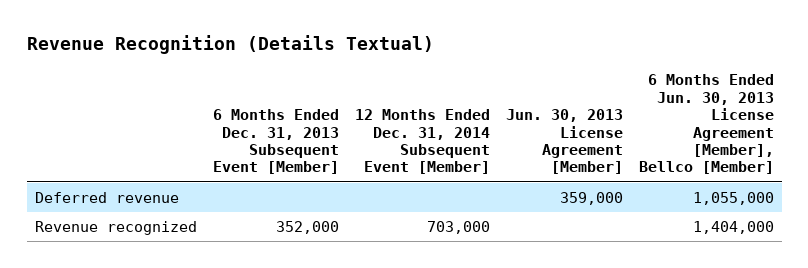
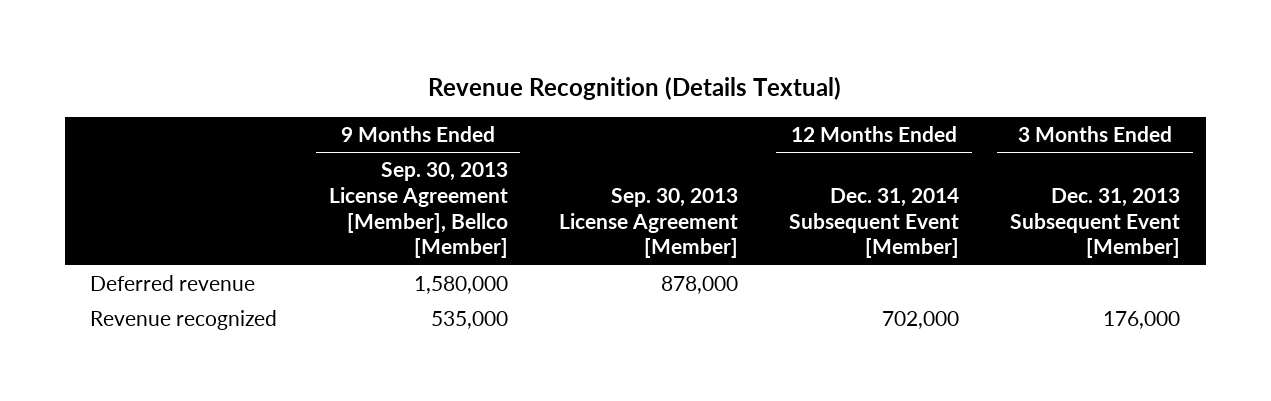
- | 6 Months Ended Dec. 31, 2013 Subsequent Event [Member] | 12 Months Ended Dec. 31, 2014 Subsequent Event [Member] | Jun. 30, 2013 License Agreement [Member] | 6 Months Ended Jun. 30, 2013 License Agreement [Member], Bellco [Member]
+ | 9 Months Ended Sep. 30, 2013 License Agreement [Member], Bellco [Member] | Sep. 30, 2013 License Agreement [Member] | 12 Months Ended Dec. 31, 2014 Subsequent Event [Member] | 3 Months Ended Dec. 31, 2013 Subsequent Event [Member]
- Revenue recognized | 352,000 | 703,000 | | 1,404,000
+ Revenue recognized | 535,000 | | 702,000 | 176,000

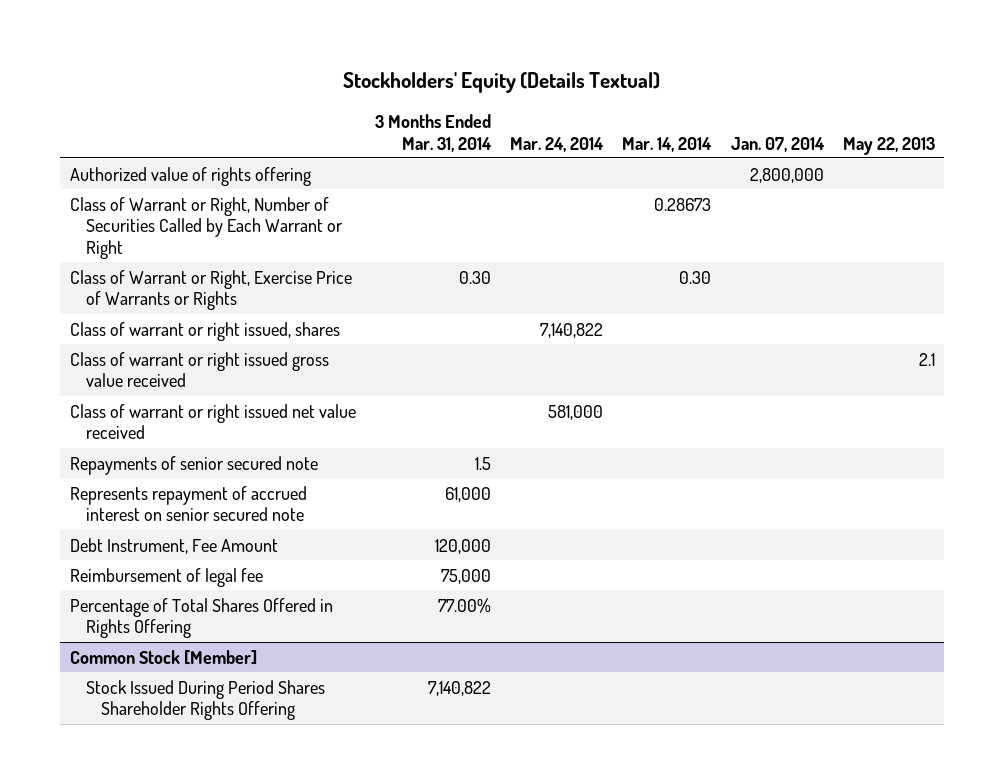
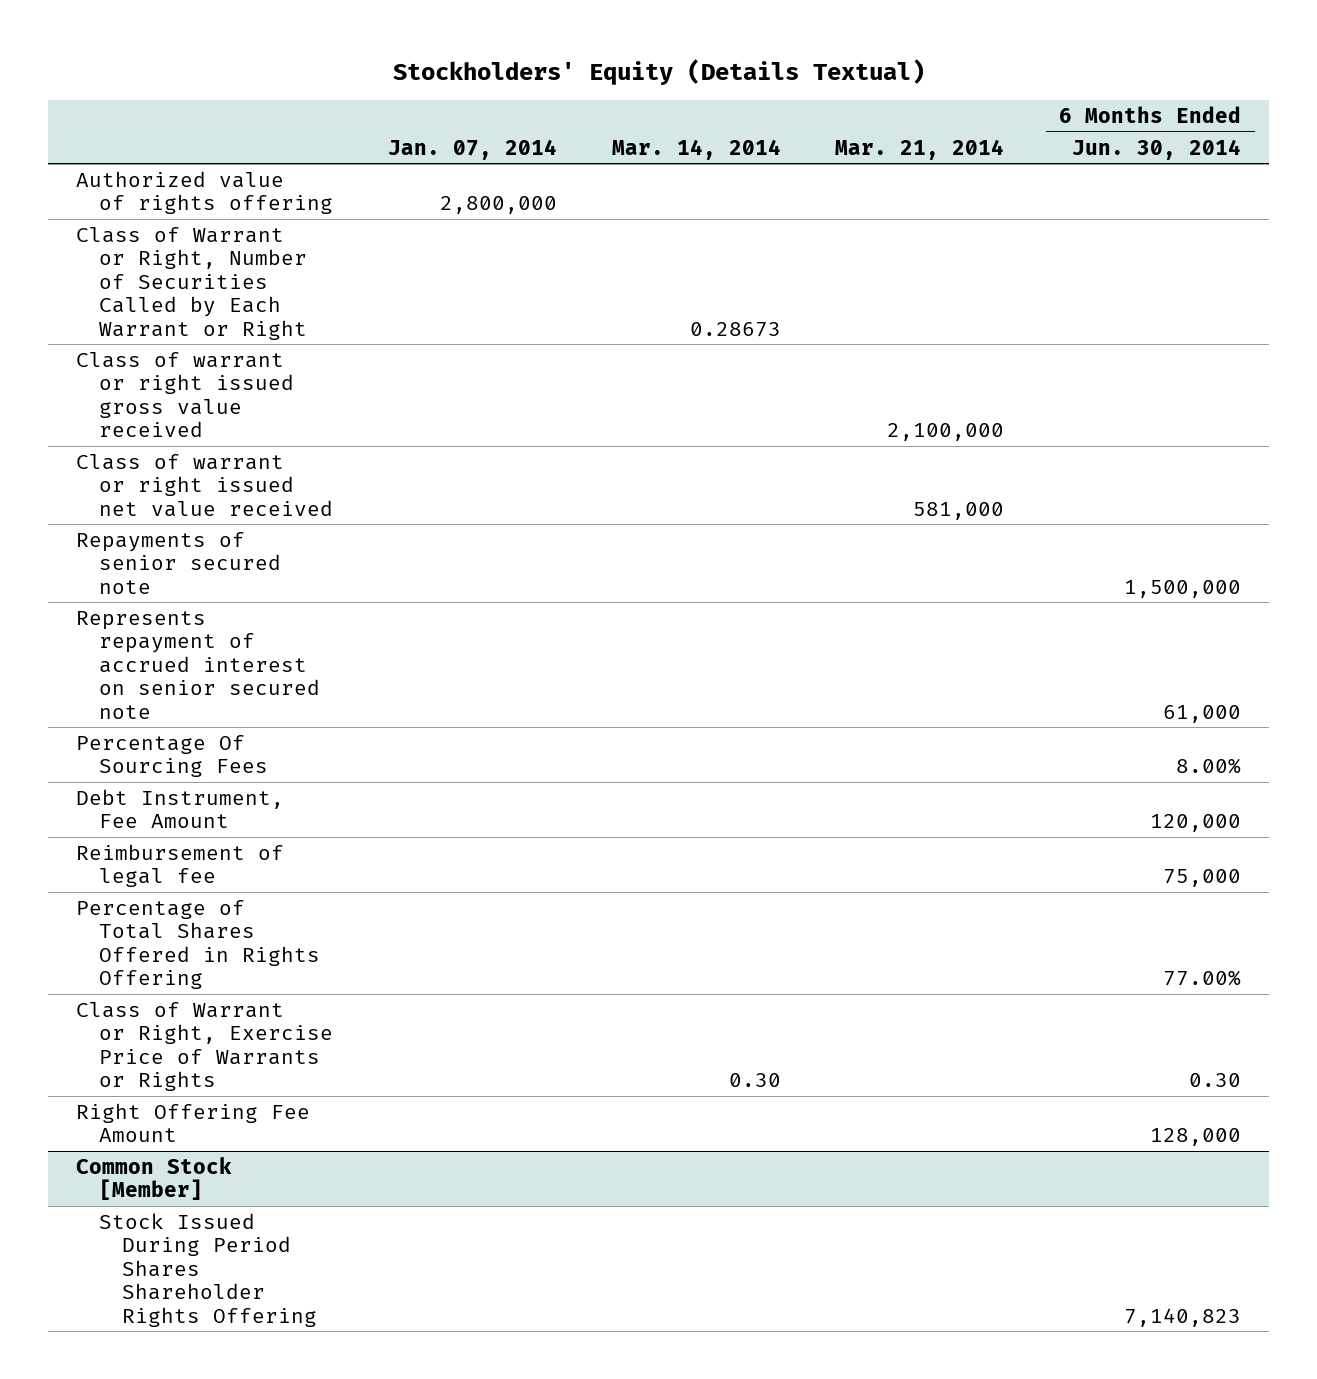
- | 3 Months Ended Mar. 31, 2014 | Mar. 24, 2014 | Mar. 14, 2014 | Jan. 07, 2014 | May 22, 2013
+ | Jan. 07, 2014 | Mar. 14, 2014 | Mar. 21, 2014 | 6 Months Ended Jun. 30, 2014
- Class of warrant or right issued, shares | | 7,140,822 | | |
+ Percentage Of Sourcing Fees | | | | 8.00%
moved down: Class of Warrant or Right, Exercise Price of Warrants or Rights | | 0.30 | | 0.30
+ Right Offering Fee Amount | | | | 128,000

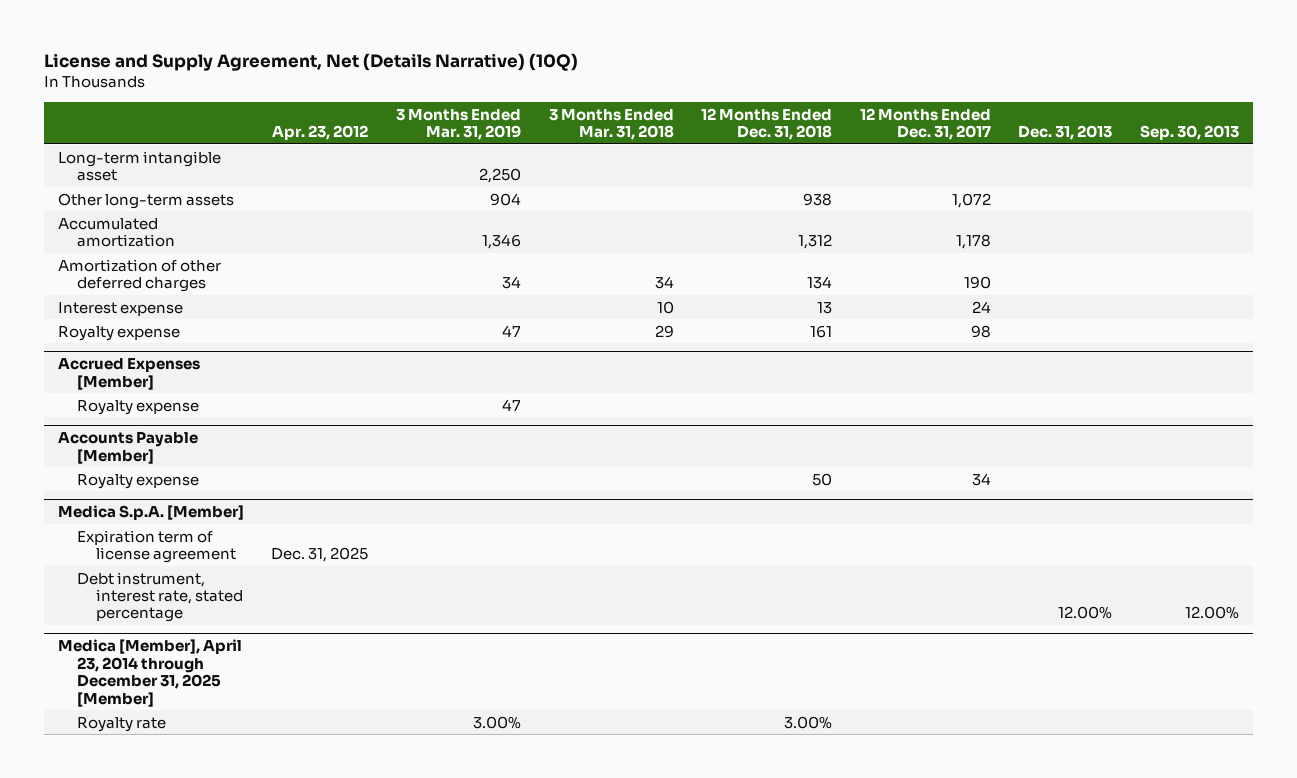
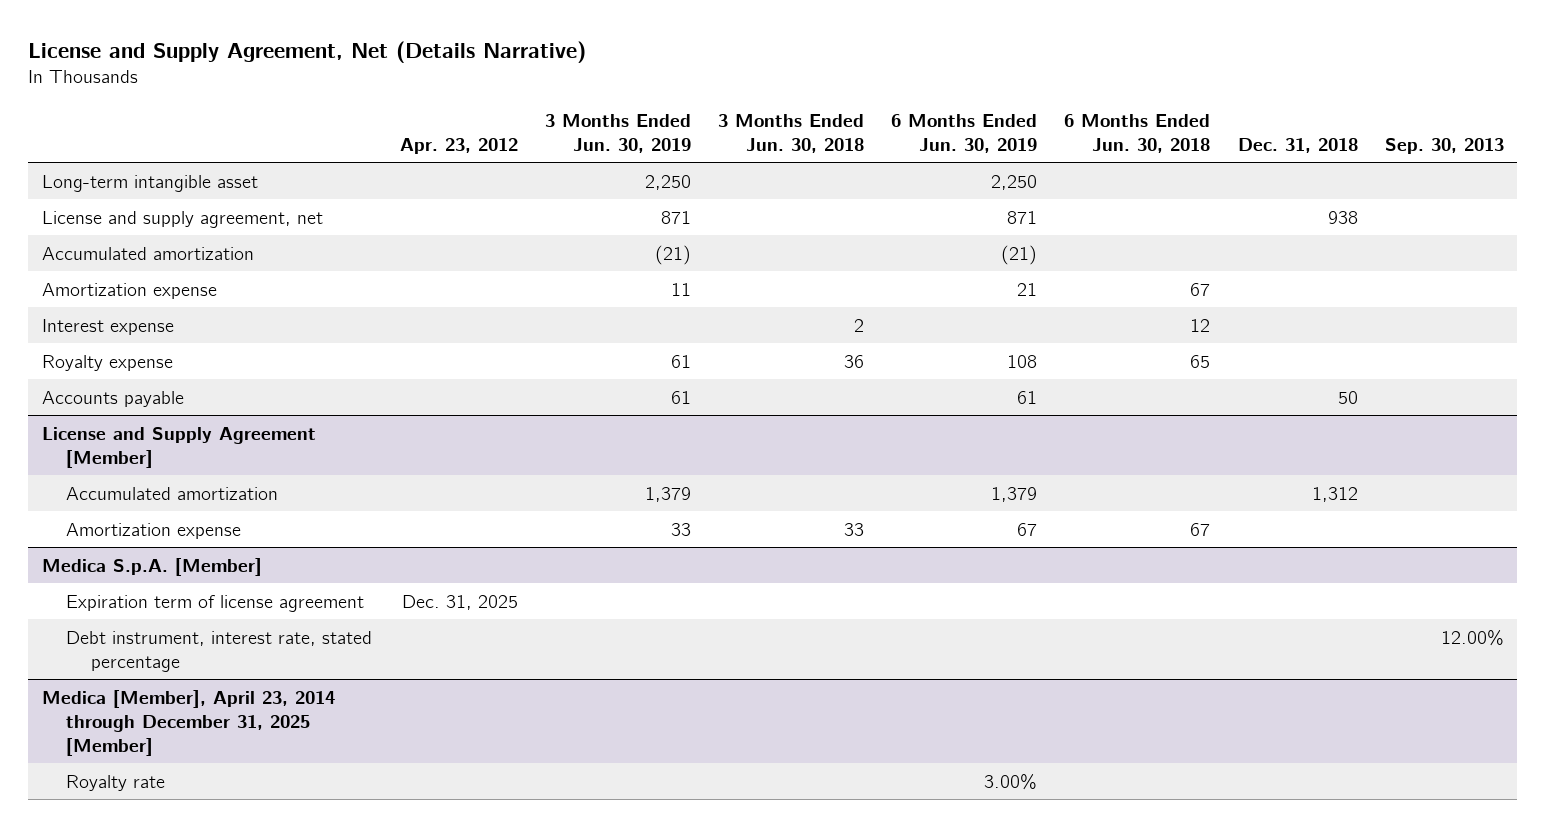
- License and Supply Agreement, Net (Details Narrative) (10Q)
+ License and Supply Agreement, Net (Details Narrative)
- | Apr. 23, 2012 | 3 Months Ended Mar. 31, 2019 | 3 Months Ended Mar. 31, 2018 | 12 Months Ended Dec. 31, 2018 | 12 Months Ended Dec. 31, 2017 | Dec. 31, 2013 | Sep. 30, 2013
+ | Apr. 23, 2012 | 3 Months Ended Jun. 30, 2019 | 3 Months Ended Jun. 30, 2018 | 6 Months Ended Jun. 30, 2019 | 6 Months Ended Jun. 30, 2018 | Dec. 31, 2018 | Sep. 30, 2013
- Other long-term assets | | 904 | | 938 | 1,072 | |
+ License and supply agreement, net | | 871 | | 871 | | 938 |
- Amortization of other deferred charges | | 34 | 34 | 134 | 190 | |
+ Amortization expense | | 11 | | 21 | 67 | |
- Accrued Expenses [Member]
- Royalty expense | | 47 | | | | |
- Accounts Payable [Member]
- Royalty expense | | | | 50 | 34 | |
+ Accounts payable | | 61 | | 61 | | 50 |
+ License and Supply Agreement [Member]
+ Accumulated amortization | | 1,379 | | 1,379 | | 1,312 |
+ Amortization expense | | 33 | 33 | 67 | 67 | |

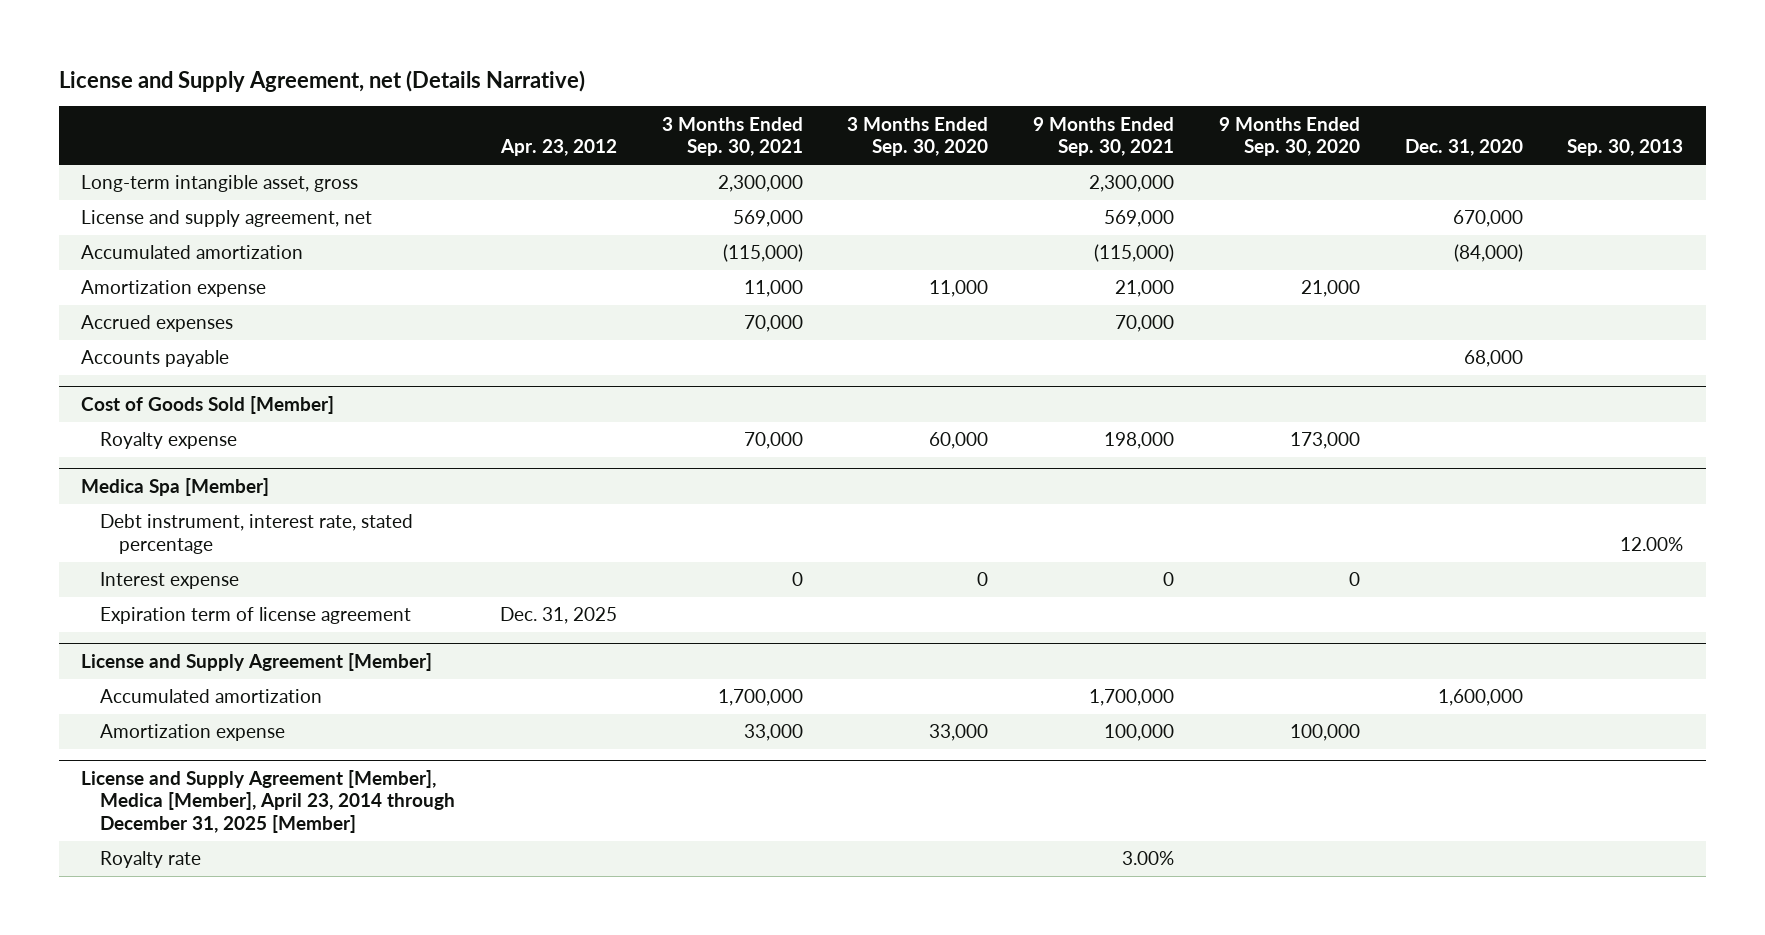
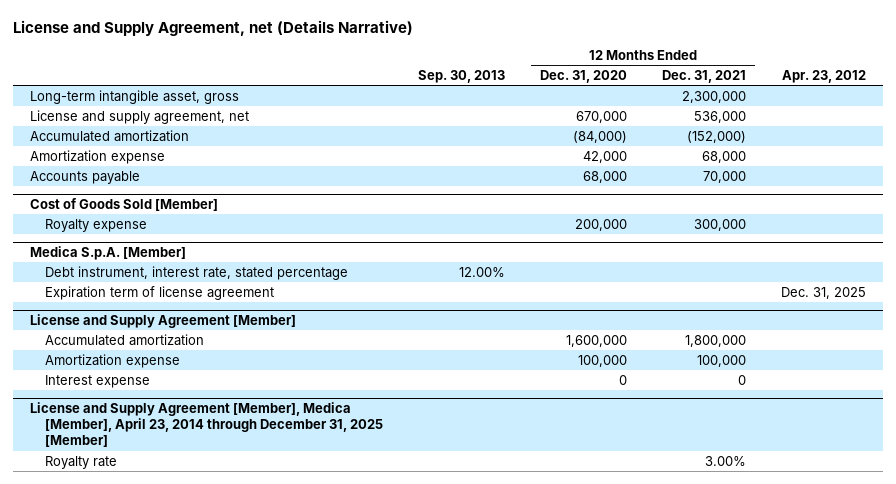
- | Apr. 23, 2012 | 3 Months Ended Sep. 30, 2021 | 3 Months Ended Sep. 30, 2020 | 9 Months Ended Sep. 30, 2021 | 9 Months Ended Sep. 30, 2020 | Dec. 31, 2020 | Sep. 30, 2013
+ | Sep. 30, 2013 | 12 Months Ended Dec. 31, 2020 | 12 Months Ended Dec. 31, 2021 | Apr. 23, 2012
- Accrued expenses | | 70,000 | | 70,000 | | |
- Medica Spa [Member]
+ Medica S.p.A. [Member]
- Interest expense | | 0 | 0 | 0 | 0 | |
@ License and Supply Agreement [Member]
+ Interest expense | | 0 | 0 |

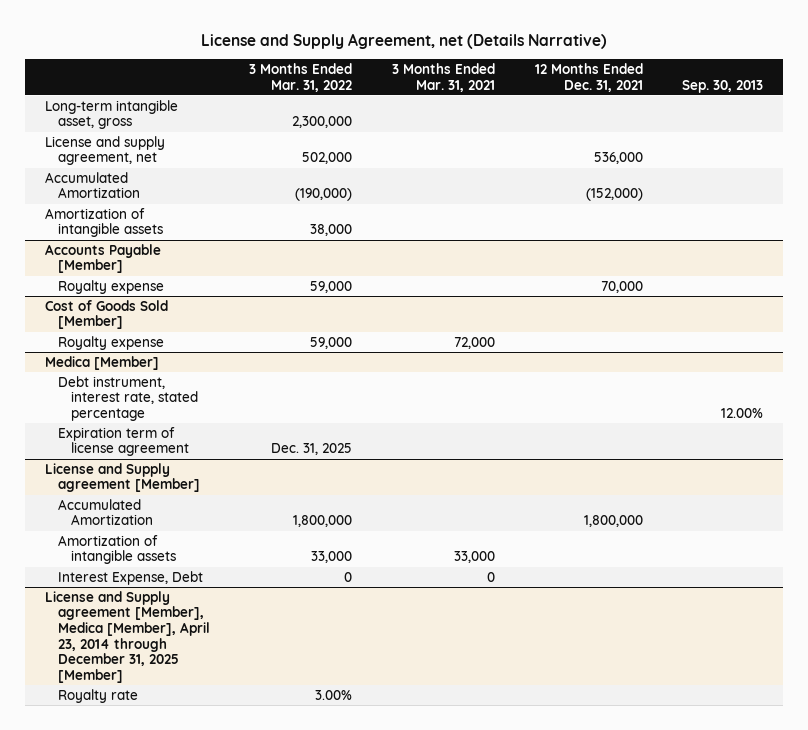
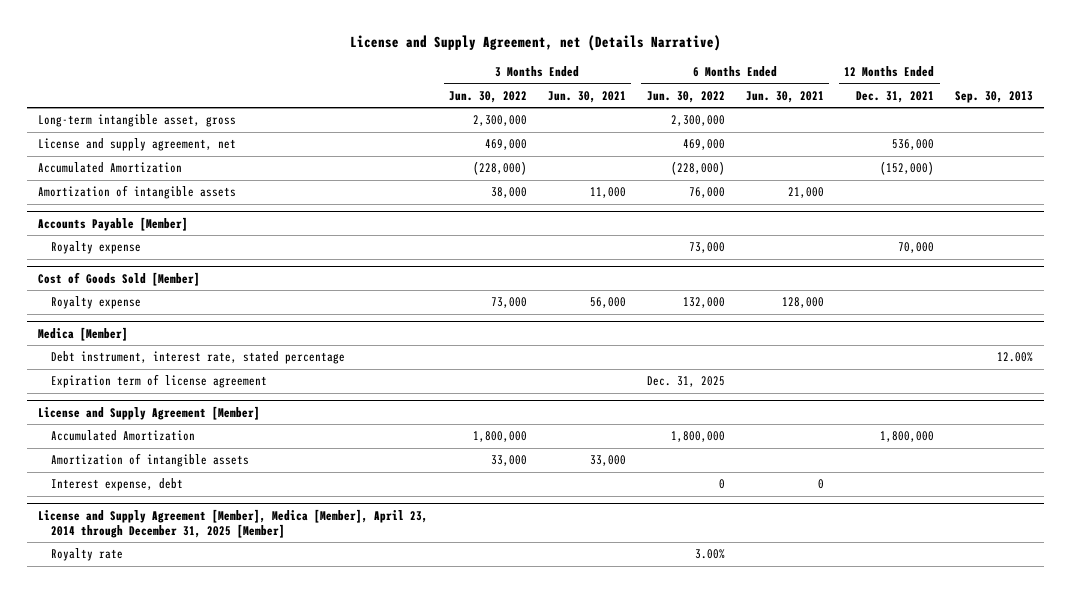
- | 3 Months Ended Mar. 31, 2022 | 3 Months Ended Mar. 31, 2021 | 12 Months Ended Dec. 31, 2021 | Sep. 30, 2013
+ | 3 Months Ended Jun. 30, 2022 | 3 Months Ended Jun. 30, 2021 | 6 Months Ended Jun. 30, 2022 | 6 Months Ended Jun. 30, 2021 | 12 Months Ended Dec. 31, 2021 | Sep. 30, 2013
- License and Supply agreement [Member]
+ License and Supply Agreement [Member]
- Interest Expense, Debt | 0 | 0 | |
- License and Supply agreement [Member], Medica [Member], April 23, 2014 through December 31, 2025 [Member]
+ Interest expense, debt | | | 0 | 0 | |
+ License and Supply Agreement [Member], Medica [Member], April 23, 2014 through December 31, 2025 [Member]

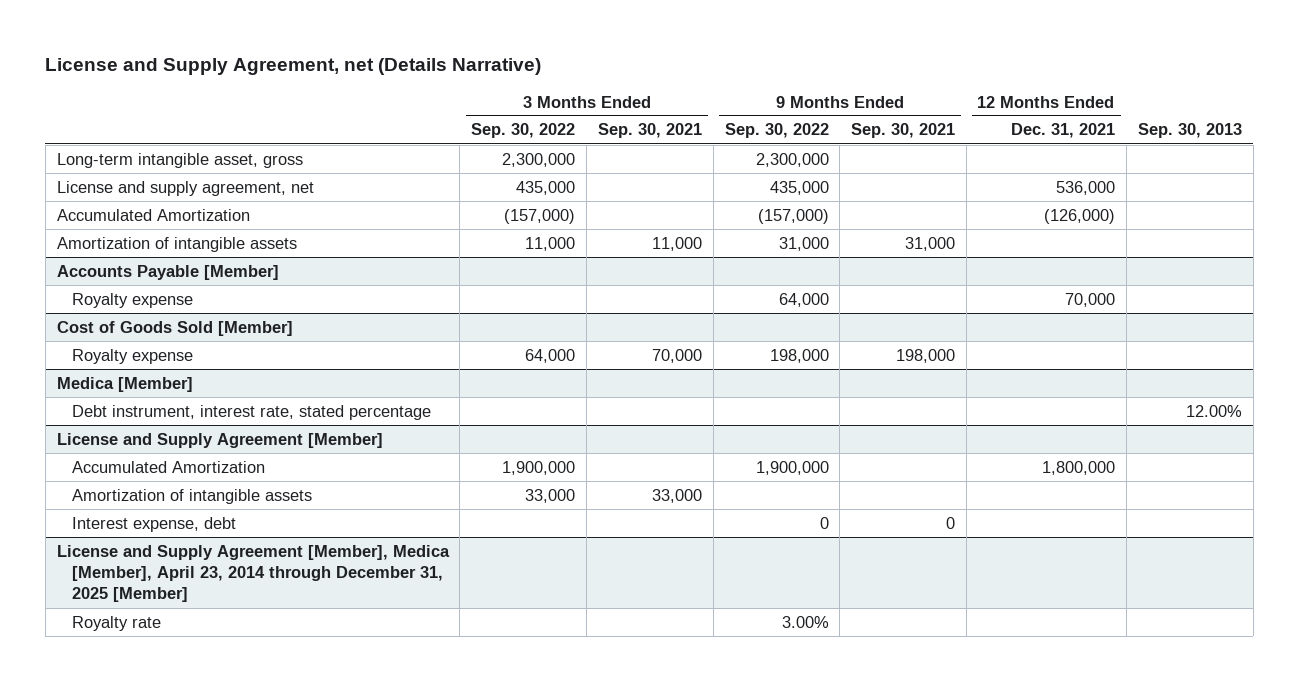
- | 3 Months Ended Jun. 30, 2022 | 3 Months Ended Jun. 30, 2021 | 6 Months Ended Jun. 30, 2022 | 6 Months Ended Jun. 30, 2021 | 12 Months Ended Dec. 31, 2021 | Sep. 30, 2013
+ | 3 Months Ended Sep. 30, 2022 | 3 Months Ended Sep. 30, 2021 | 9 Months Ended Sep. 30, 2022 | 9 Months Ended Sep. 30, 2021 | 12 Months Ended Dec. 31, 2021 | Sep. 30, 2013
- Accumulated Amortization | (228,000) | | (228,000) | | (152,000) |
+ Accumulated Amortization | (157,000) | | (157,000) | | (126,000) |
@ Medica [Member]
- Expiration term of license agreement | | | Dec. 31, 2025 | | |

